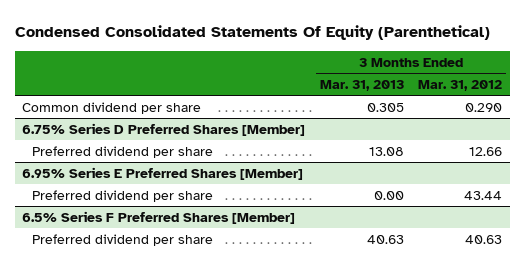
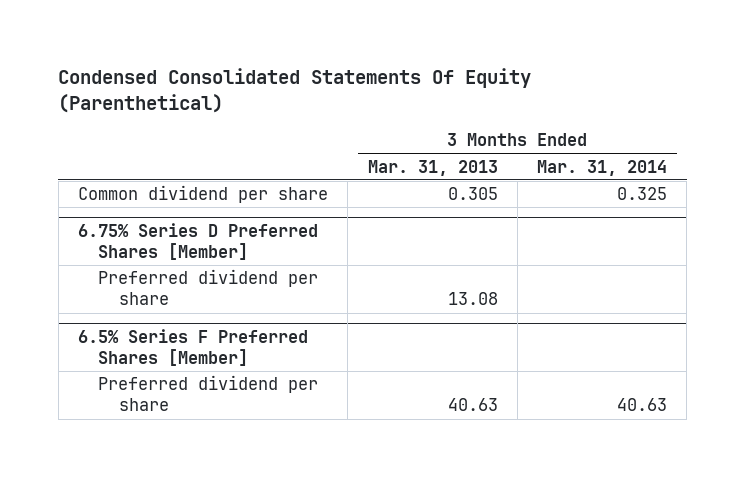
- | 3 Months Ended Mar. 31, 2013 | 3 Months Ended Mar. 31, 2012
+ | 3 Months Ended Mar. 31, 2013 | 3 Months Ended Mar. 31, 2014
- 6.95% Series E Preferred Shares [Member]
- Preferred dividend per share | 0.00 | 43.44

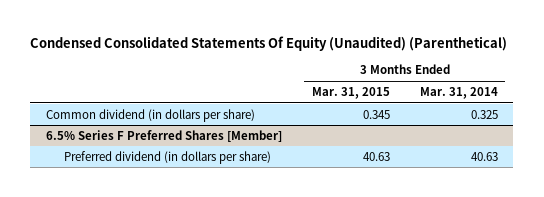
- Condensed Consolidated Statements Of Equity (Parenthetical)
+ Condensed Consolidated Statements Of Equity (Unaudited) (Parenthetical)
- | 3 Months Ended Mar. 31, 2013 | 3 Months Ended Mar. 31, 2014
+ | 3 Months Ended Mar. 31, 2015 | 3 Months Ended Mar. 31, 2014
- Common dividend per share | 0.305 | 0.325
- 6.75% Series D Preferred Shares [Member]
- Preferred dividend per share | 13.08 |
+ Common dividend (in dollars per share) | 0.345 | 0.325
@ 6.5% Series F Preferred Shares [Member]
- Preferred dividend per share | 40.63 | 40.63
+ Preferred dividend (in dollars per share) | 40.63 | 40.63

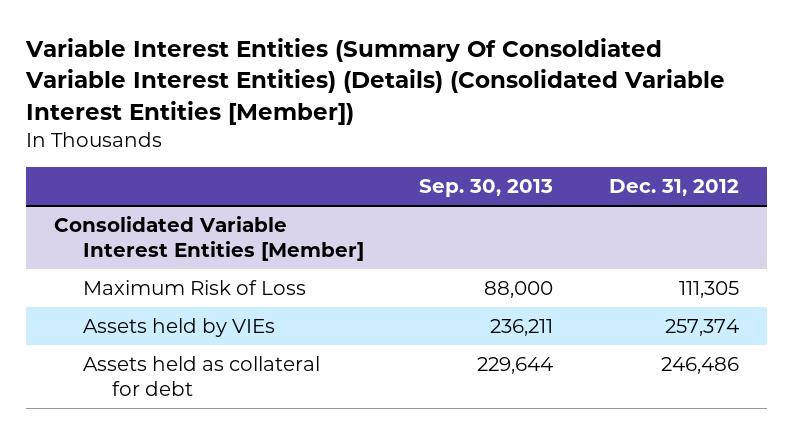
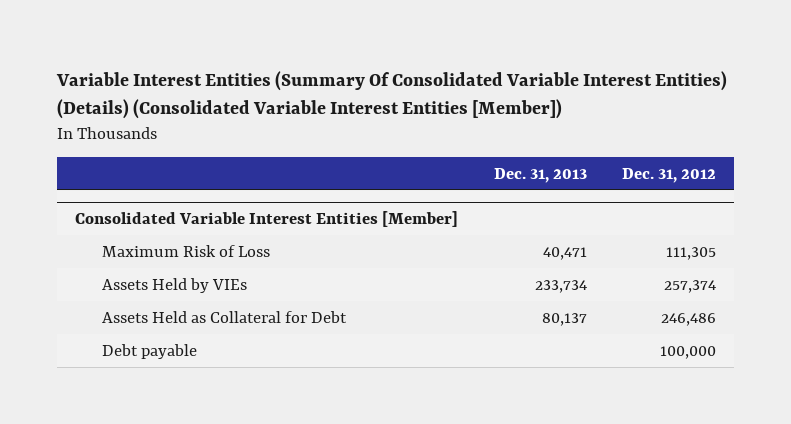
- Variable Interest Entities (Summary Of Consoldiated Variable Interest Entities) (Details) (Consolidated Variable Interest Entities [Member])
+ Variable Interest Entities (Summary Of Consolidated Variable Interest Entities) (Details) (Consolidated Variable Interest Entities [Member])
- | Sep. 30, 2013 | Dec. 31, 2012
+ | Dec. 31, 2013 | Dec. 31, 2012
@ Consolidated Variable Interest Entities [Member]
- Assets held by VIEs | 236,211 | 257,374
- Assets held as collateral for debt | 229,644 | 246,486
+ Assets Held by VIEs | 233,734 | 257,374
+ Assets Held as Collateral for Debt | 80,137 | 246,486
+ Debt payable | | 100,000

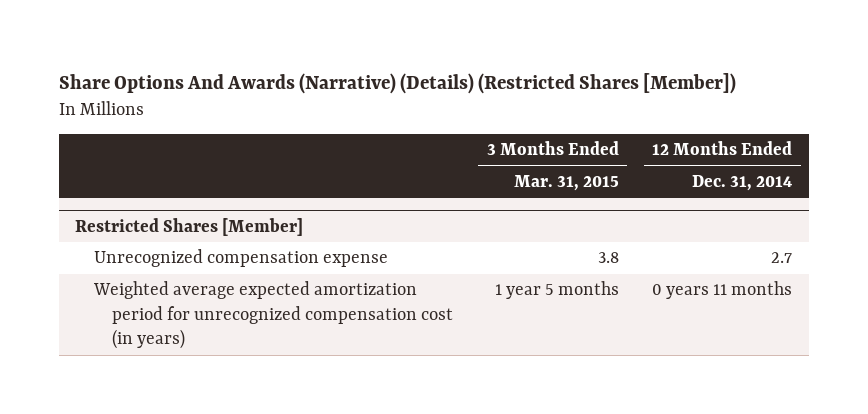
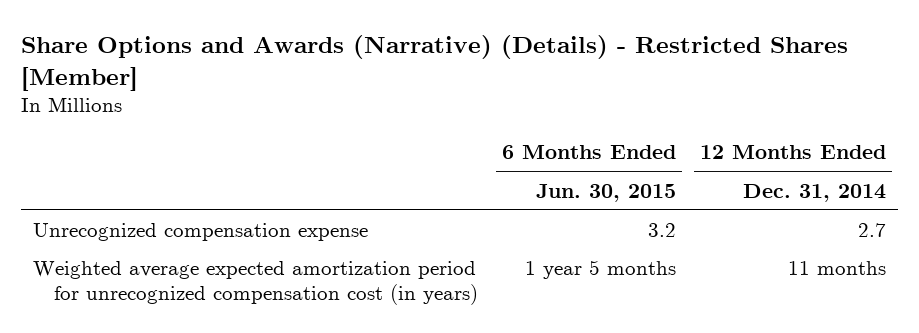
- Share Options And Awards (Narrative) (Details) (Restricted Shares [Member])
+ Share Options and Awards (Narrative) (Details) - Restricted Shares [Member]
- | 3 Months Ended Mar. 31, 2015 | 12 Months Ended Dec. 31, 2014
+ | 6 Months Ended Jun. 30, 2015 | 12 Months Ended Dec. 31, 2014
- Restricted Shares [Member]
- Weighted average expected amortization period for unrecognized compensation cost (in years) | 1 year 5 months | 0 years 11 months
+ Weighted average expected amortization period for unrecognized compensation cost (in years) | 1 year 5 months | 11 months

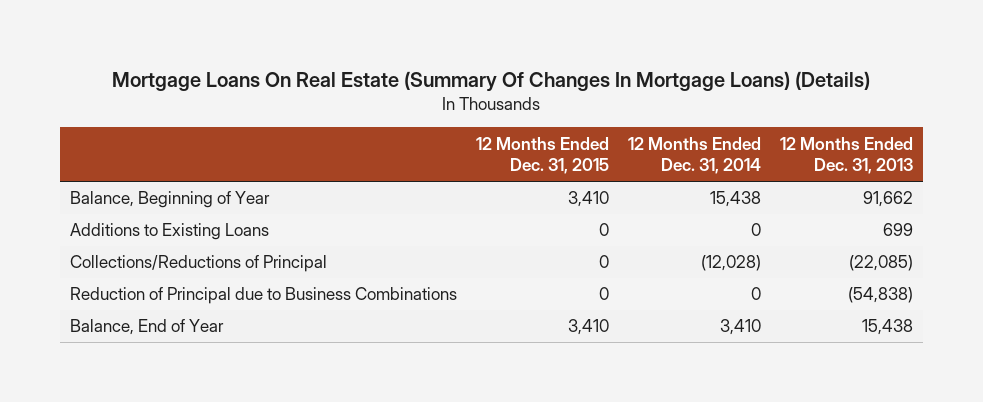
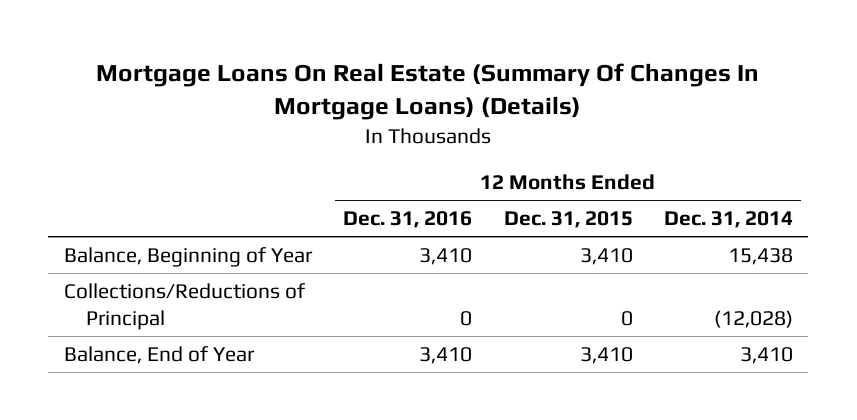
- | 12 Months Ended Dec. 31, 2015 | 12 Months Ended Dec. 31, 2014 | 12 Months Ended Dec. 31, 2013
+ | 12 Months Ended Dec. 31, 2016 | 12 Months Ended Dec. 31, 2015 | 12 Months Ended Dec. 31, 2014
- Additions to Existing Loans | 0 | 0 | 699
- Reduction of Principal due to Business Combinations | 0 | 0 | (54,838)

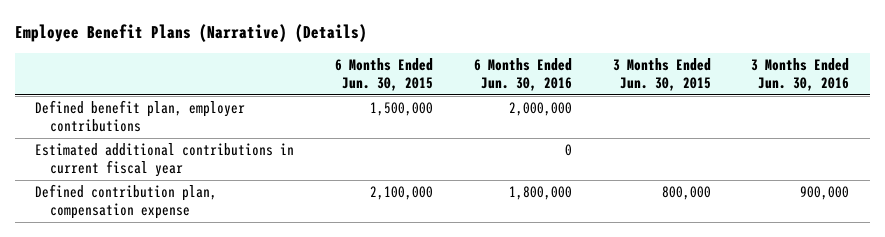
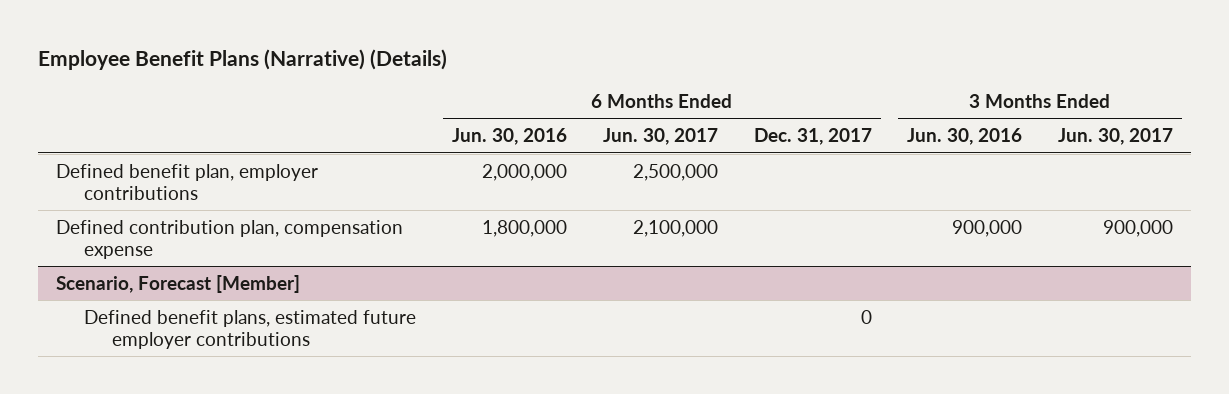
- | 6 Months Ended Jun. 30, 2015 | 6 Months Ended Jun. 30, 2016 | 3 Months Ended Jun. 30, 2015 | 3 Months Ended Jun. 30, 2016
+ | 6 Months Ended Jun. 30, 2016 | 6 Months Ended Jun. 30, 2017 | 6 Months Ended Dec. 31, 2017 | 3 Months Ended Jun. 30, 2016 | 3 Months Ended Jun. 30, 2017
- Estimated additional contributions in current fiscal year | | 0 | |
+ Scenario, Forecast [Member]
+ Defined benefit plans, estimated future employer contributions | | | 0 | |

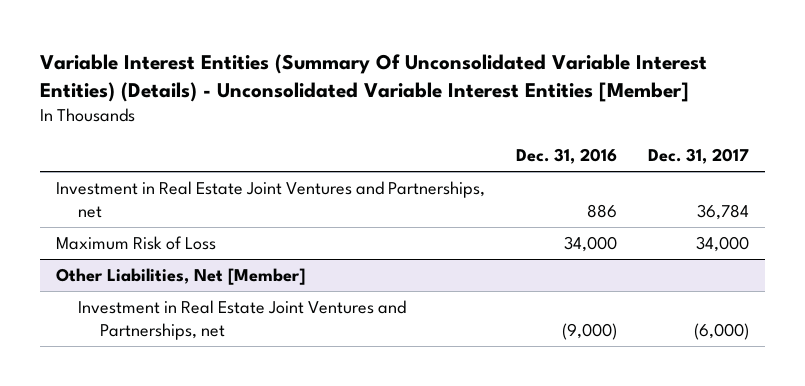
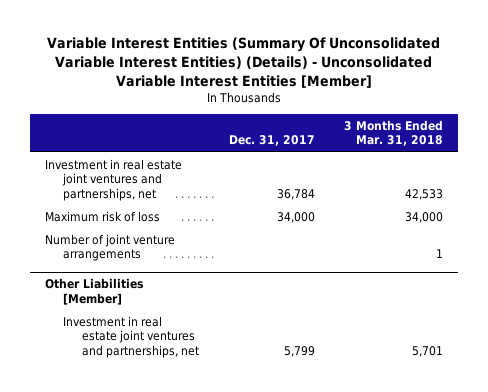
- | Dec. 31, 2016 | Dec. 31, 2017
+ | Dec. 31, 2017 | 3 Months Ended Mar. 31, 2018
- Investment in Real Estate Joint Ventures and Partnerships, net | 886 | 36,784
- Maximum Risk of Loss | 34,000 | 34,000
- Other Liabilities, Net [Member]
- Investment in Real Estate Joint Ventures and Partnerships, net | (9,000) | (6,000)
+ Investment in real estate joint ventures and partnerships, net | 36,784 | 42,533
+ Maximum risk of loss | 34,000 | 34,000
+ Number of joint venture arrangements | | 1
+ Other Liabilities [Member]
+ Investment in real estate joint ventures and partnerships, net | 5,799 | 5,701

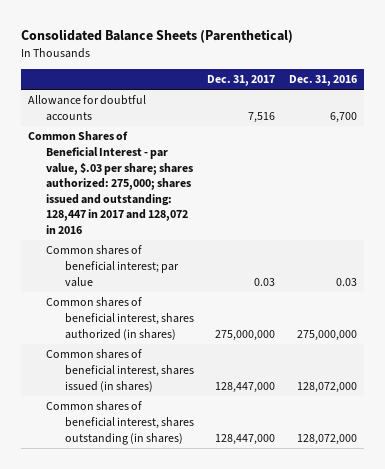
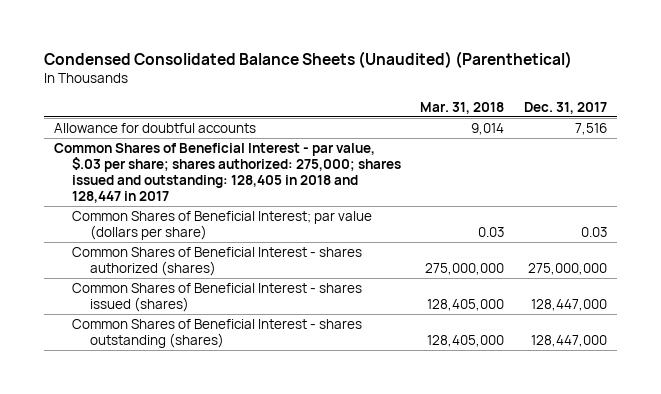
- Consolidated Balance Sheets (Parenthetical)
+ Condensed Consolidated Balance Sheets (Unaudited) (Parenthetical)
- | Dec. 31, 2017 | Dec. 31, 2016
+ | Mar. 31, 2018 | Dec. 31, 2017
- Common Shares of Beneficial Interest - par value, $.03 per share; shares authorized: 275,000; shares issued and outstanding: 128,447 in 2017 and 128,072 in 2016
- Common shares of beneficial interest; par value | 0.03 | 0.03
- Common shares of beneficial interest, shares authorized (in shares) | 275,000,000 | 275,000,000
- Common shares of beneficial interest, shares issued (in shares) | 128,447,000 | 128,072,000
- Common shares of beneficial interest, shares outstanding (in shares) | 128,447,000 | 128,072,000
+ Common Shares of Beneficial Interest - par value, $.03 per share; shares authorized: 275,000; shares issued and outstanding: 128,405 in 2018 and 128,447 in 2017
+ Common Shares of Beneficial Interest; par value (dollars per share) | 0.03 | 0.03
+ Common Shares of Beneficial Interest - shares authorized (shares) | 275,000,000 | 275,000,000
+ Common Shares of Beneficial Interest - shares issued (shares) | 128,405,000 | 128,447,000
+ Common Shares of Beneficial Interest - shares outstanding (shares) | 128,405,000 | 128,447,000

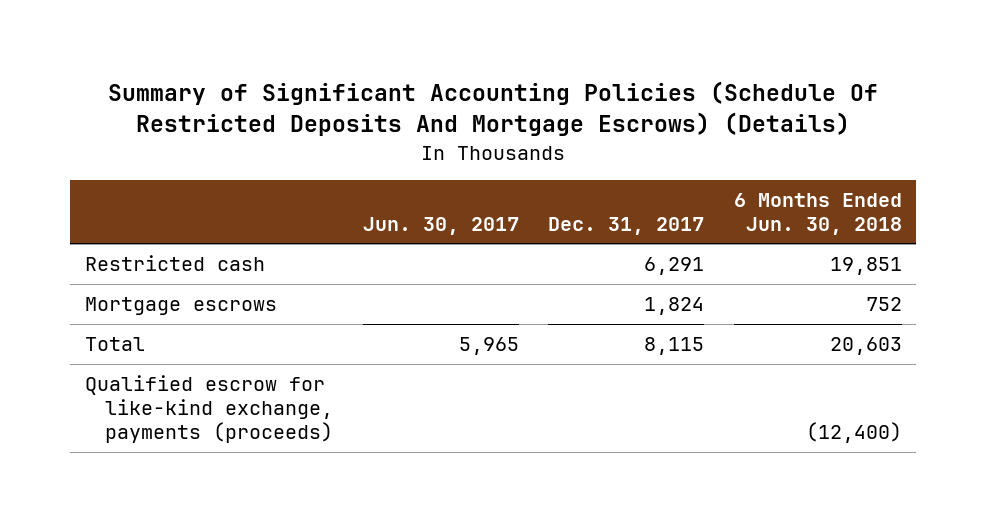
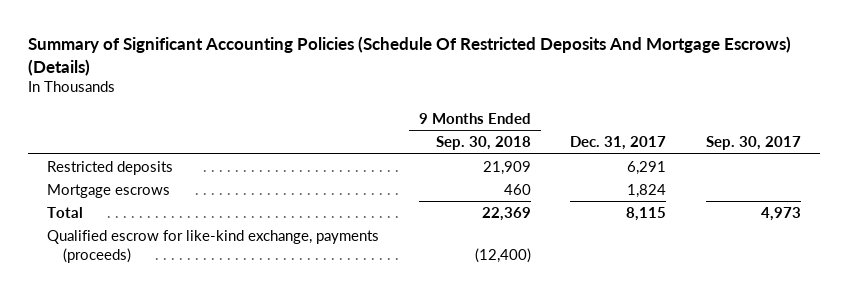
- | Jun. 30, 2017 | Dec. 31, 2017 | 6 Months Ended Jun. 30, 2018
+ | 9 Months Ended Sep. 30, 2018 | Dec. 31, 2017 | Sep. 30, 2017
- Restricted cash | | 6,291 | 19,851
+ Restricted deposits | 21,909 | 6,291 |

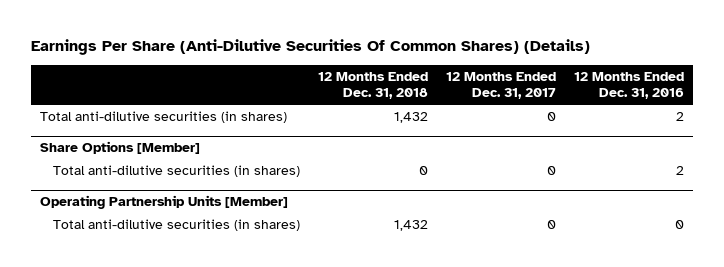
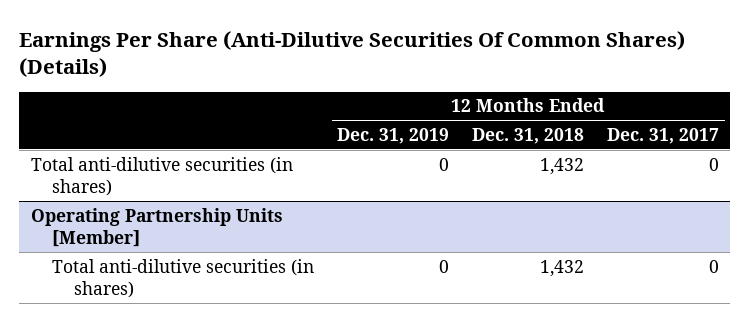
- | 12 Months Ended Dec. 31, 2018 | 12 Months Ended Dec. 31, 2017 | 12 Months Ended Dec. 31, 2016
+ | 12 Months Ended Dec. 31, 2019 | 12 Months Ended Dec. 31, 2018 | 12 Months Ended Dec. 31, 2017
- Share Options [Member]
- Total anti-dilutive securities (in shares) | 0 | 0 | 2

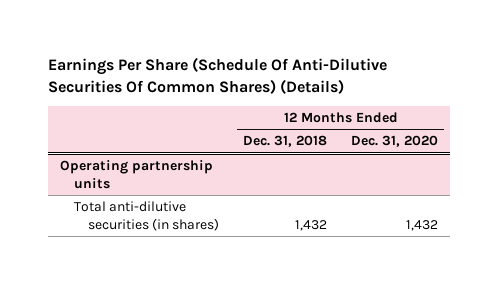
- Earnings Per Share (Anti-Dilutive Securities Of Common Shares) (Details)
+ Earnings Per Share (Schedule Of Anti-Dilutive Securities Of Common Shares) (Details)
- | 12 Months Ended Dec. 31, 2019 | 12 Months Ended Dec. 31, 2018 | 12 Months Ended Dec. 31, 2017
+ | 12 Months Ended Dec. 31, 2018 | 12 Months Ended Dec. 31, 2020
- Total anti-dilutive securities (in shares) | 0 | 1,432 | 0
- Operating Partnership Units [Member]
+ Operating partnership units

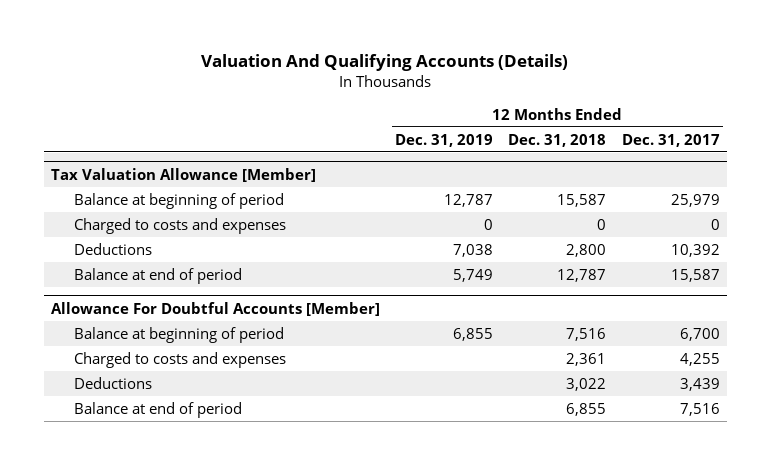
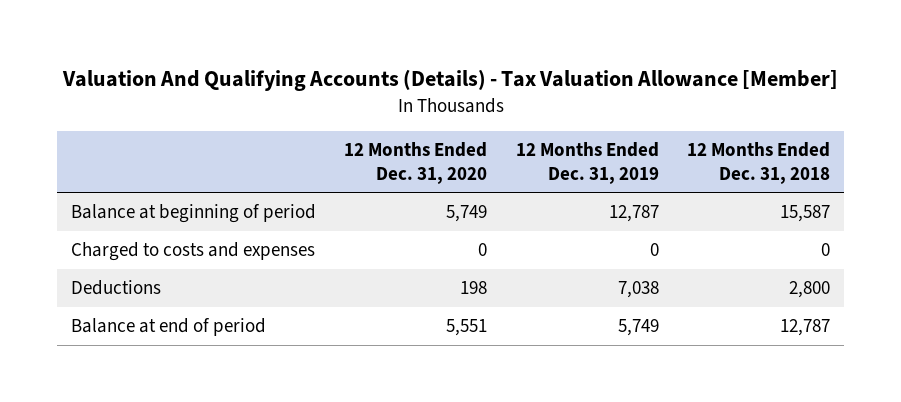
- Valuation And Qualifying Accounts (Details)
+ Valuation And Qualifying Accounts (Details) - Tax Valuation Allowance [Member]
- | 12 Months Ended Dec. 31, 2019 | 12 Months Ended Dec. 31, 2018 | 12 Months Ended Dec. 31, 2017
+ | 12 Months Ended Dec. 31, 2020 | 12 Months Ended Dec. 31, 2019 | 12 Months Ended Dec. 31, 2018
- Tax Valuation Allowance [Member]
- Allowance For Doubtful Accounts [Member]
- Balance at beginning of period | 6,855 | 7,516 | 6,700
- Charged to costs and expenses | | 2,361 | 4,255
- Deductions | | 3,022 | 3,439
- Balance at end of period | | 6,855 | 7,516

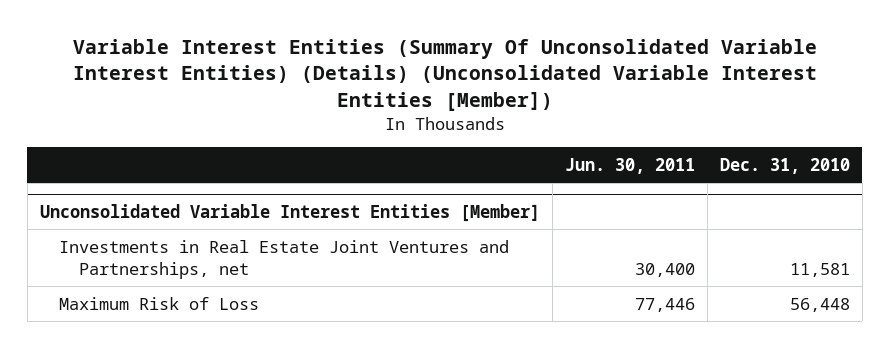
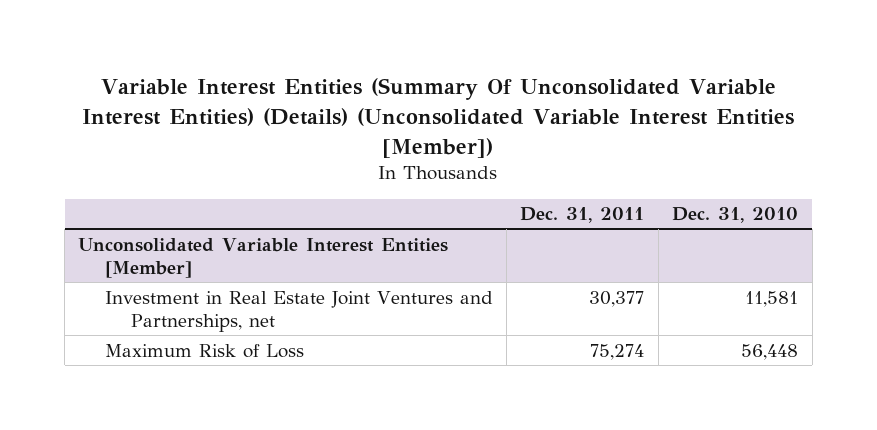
- | Jun. 30, 2011 | Dec. 31, 2010
+ | Dec. 31, 2011 | Dec. 31, 2010
@ Unconsolidated Variable Interest Entities [Member]
- Investments in Real Estate Joint Ventures and Partnerships, net | 30,400 | 11,581
+ Investment in Real Estate Joint Ventures and Partnerships, net | 30,377 | 11,581

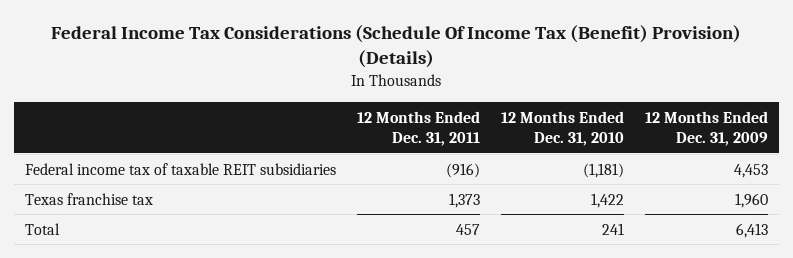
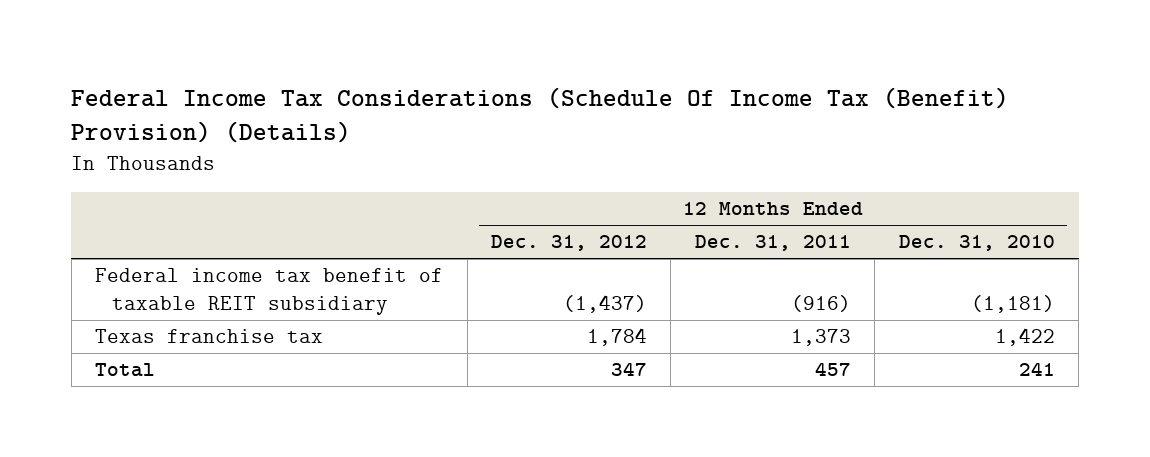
- | 12 Months Ended Dec. 31, 2011 | 12 Months Ended Dec. 31, 2010 | 12 Months Ended Dec. 31, 2009
+ | 12 Months Ended Dec. 31, 2012 | 12 Months Ended Dec. 31, 2011 | 12 Months Ended Dec. 31, 2010
- Federal income tax of taxable REIT subsidiaries | (916) | (1,181) | 4,453
+ Federal income tax benefit of taxable REIT subsidiary | (1,437) | (916) | (1,181)

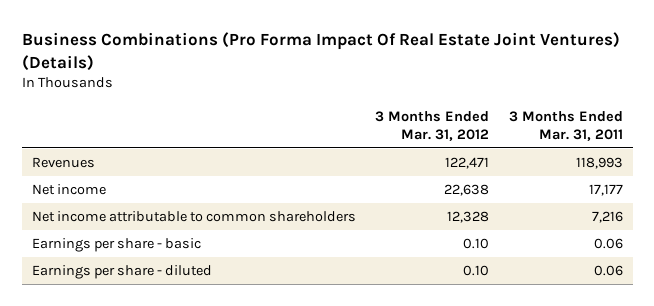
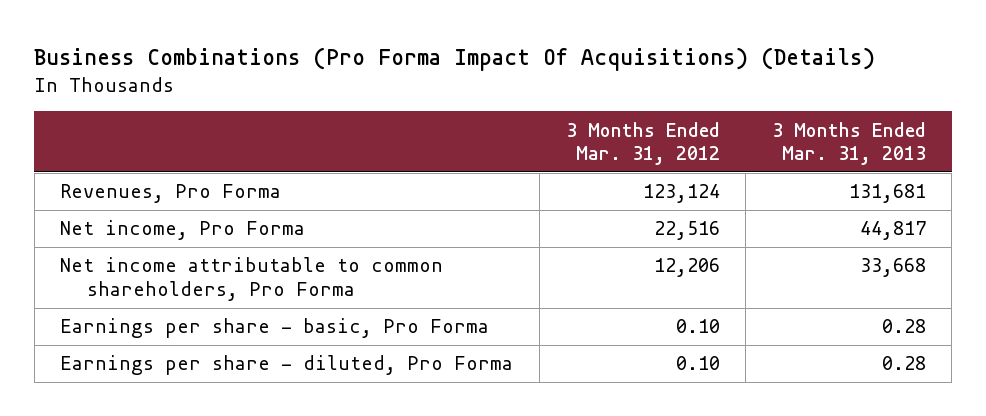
- Business Combinations (Pro Forma Impact Of Real Estate Joint Ventures) (Details)
+ Business Combinations (Pro Forma Impact Of Acquisitions) (Details)
- | 3 Months Ended Mar. 31, 2012 | 3 Months Ended Mar. 31, 2011
+ | 3 Months Ended Mar. 31, 2012 | 3 Months Ended Mar. 31, 2013
- Revenues | 122,471 | 118,993
- Net income | 22,638 | 17,177
- Net income attributable to common shareholders | 12,328 | 7,216
- Earnings per share - basic | 0.10 | 0.06
- Earnings per share - diluted | 0.10 | 0.06
+ Revenues, Pro Forma | 123,124 | 131,681
+ Net income, Pro Forma | 22,516 | 44,817
+ Net income attributable to common shareholders, Pro Forma | 12,206 | 33,668
+ Earnings per share - basic, Pro Forma | 0.10 | 0.28
+ Earnings per share - diluted, Pro Forma | 0.10 | 0.28

